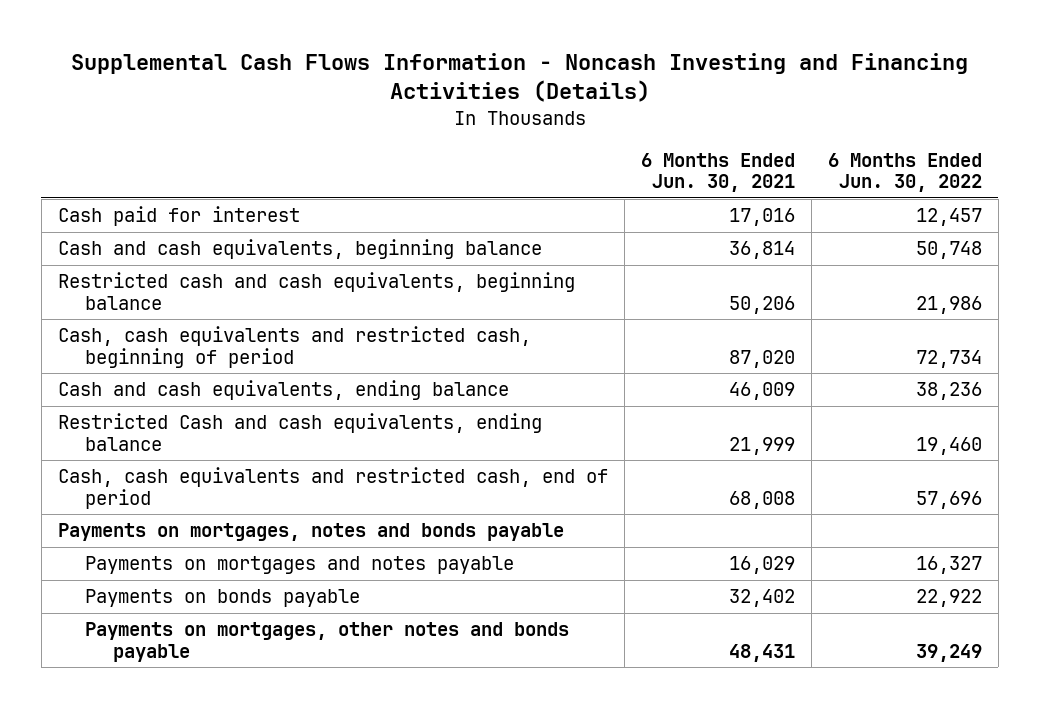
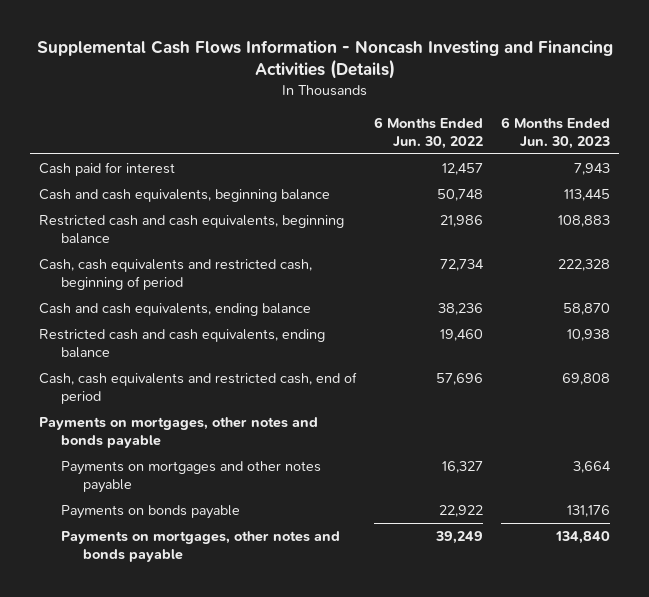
- | 6 Months Ended Jun. 30, 2021 | 6 Months Ended Jun. 30, 2022
+ | 6 Months Ended Jun. 30, 2022 | 6 Months Ended Jun. 30, 2023
- Restricted Cash and cash equivalents, ending balance | 21,999 | 19,460
+ Restricted cash and cash equivalents, ending balance | 19,460 | 10,938
- Payments on mortgages, notes and bonds payable
- Payments on mortgages and notes payable | 16,029 | 16,327
+ Payments on mortgages, other notes and bonds payable
+ Payments on mortgages and other notes payable | 16,327 | 3,664

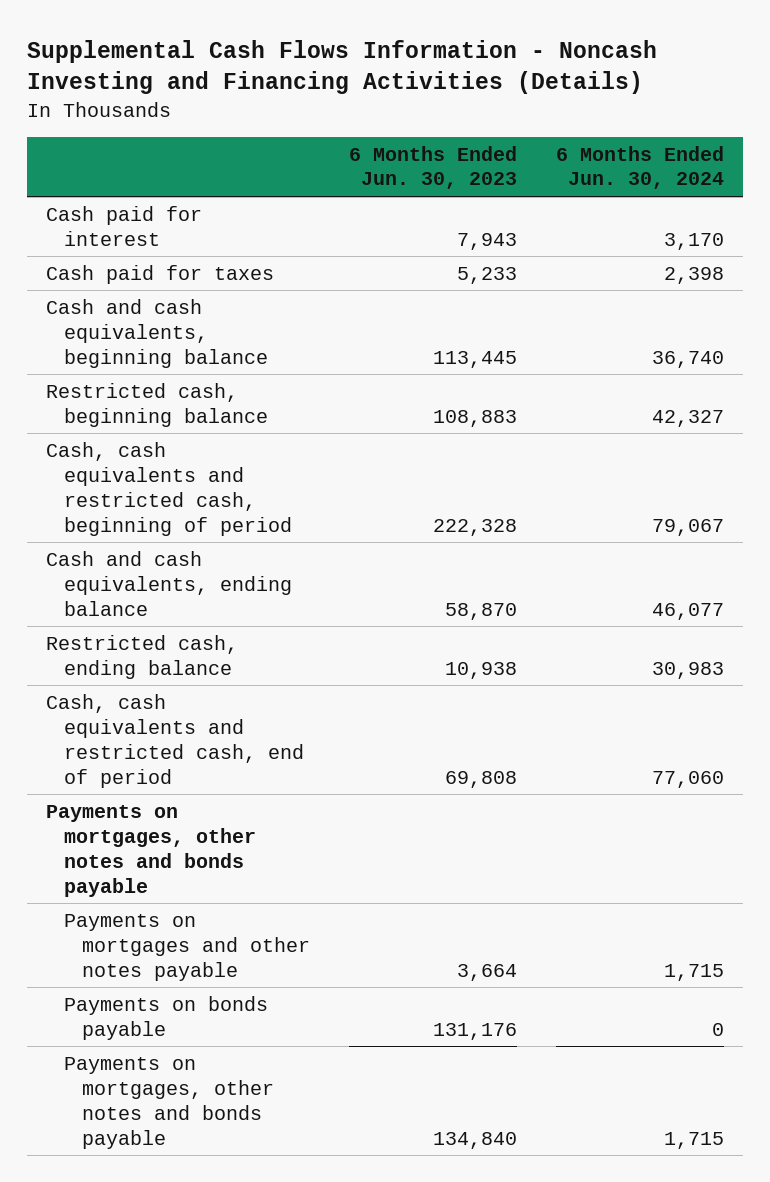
- | 6 Months Ended Jun. 30, 2022 | 6 Months Ended Jun. 30, 2023
+ | 6 Months Ended Jun. 30, 2023 | 6 Months Ended Jun. 30, 2024
+ Cash paid for taxes | 5,233 | 2,398
- Restricted cash and cash equivalents, beginning balance | 21,986 | 108,883
+ Restricted cash, beginning balance | 108,883 | 42,327
- Restricted cash and cash equivalents, ending balance | 19,460 | 10,938
+ Restricted cash, ending balance | 10,938 | 30,983

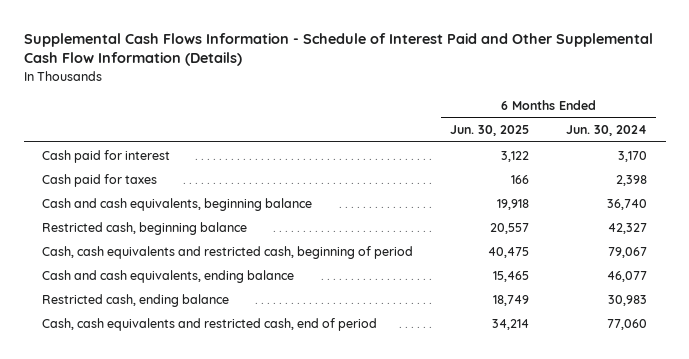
- Supplemental Cash Flows Information - Noncash Investing and Financing Activities (Details)
+ Supplemental Cash Flows Information - Schedule of Interest Paid and Other Supplemental Cash Flow Information (Details)
- | 6 Months Ended Jun. 30, 2023 | 6 Months Ended Jun. 30, 2024
+ | 6 Months Ended Jun. 30, 2025 | 6 Months Ended Jun. 30, 2024
- Payments on mortgages, other notes and bonds payable
- Payments on mortgages and other notes payable | 3,664 | 1,715
- Payments on bonds payable | 131,176 | 0
- Payments on mortgages, other notes and bonds payable | 134,840 | 1,715

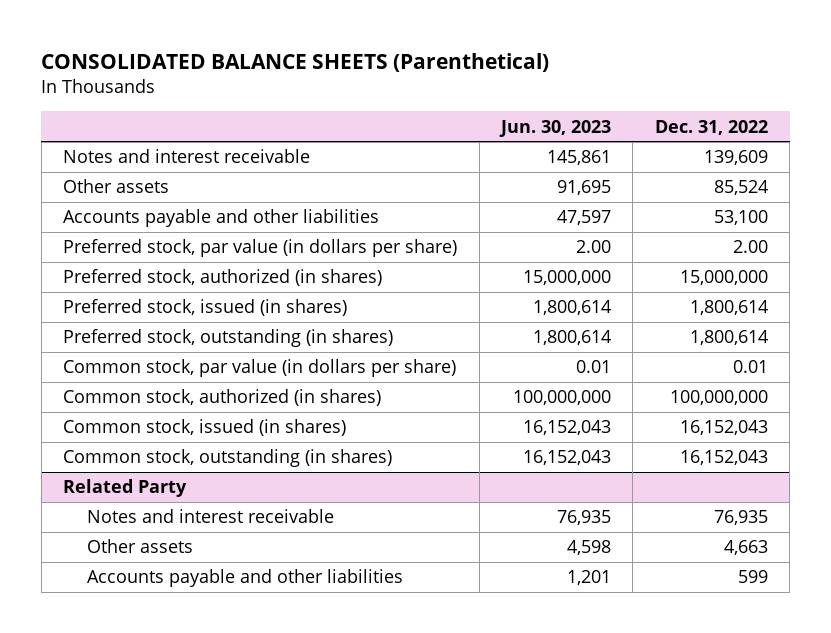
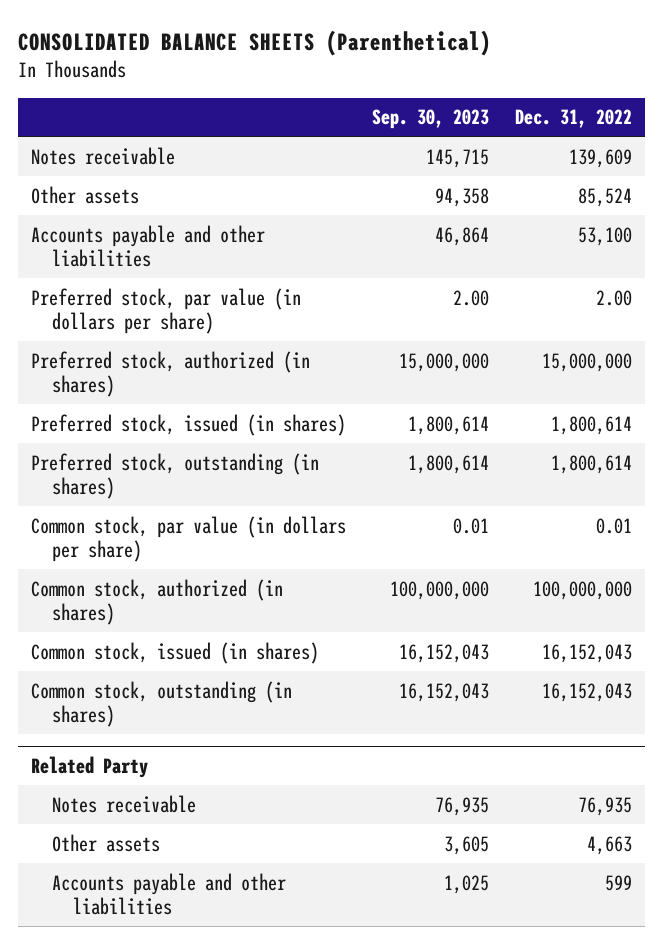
- | Jun. 30, 2023 | Dec. 31, 2022
+ | Sep. 30, 2023 | Dec. 31, 2022
- Notes and interest receivable | 145,861 | 139,609
+ Notes receivable | 145,715 | 139,609
@ Related Party
- Notes and interest receivable | 76,935 | 76,935
+ Notes receivable | 76,935 | 76,935

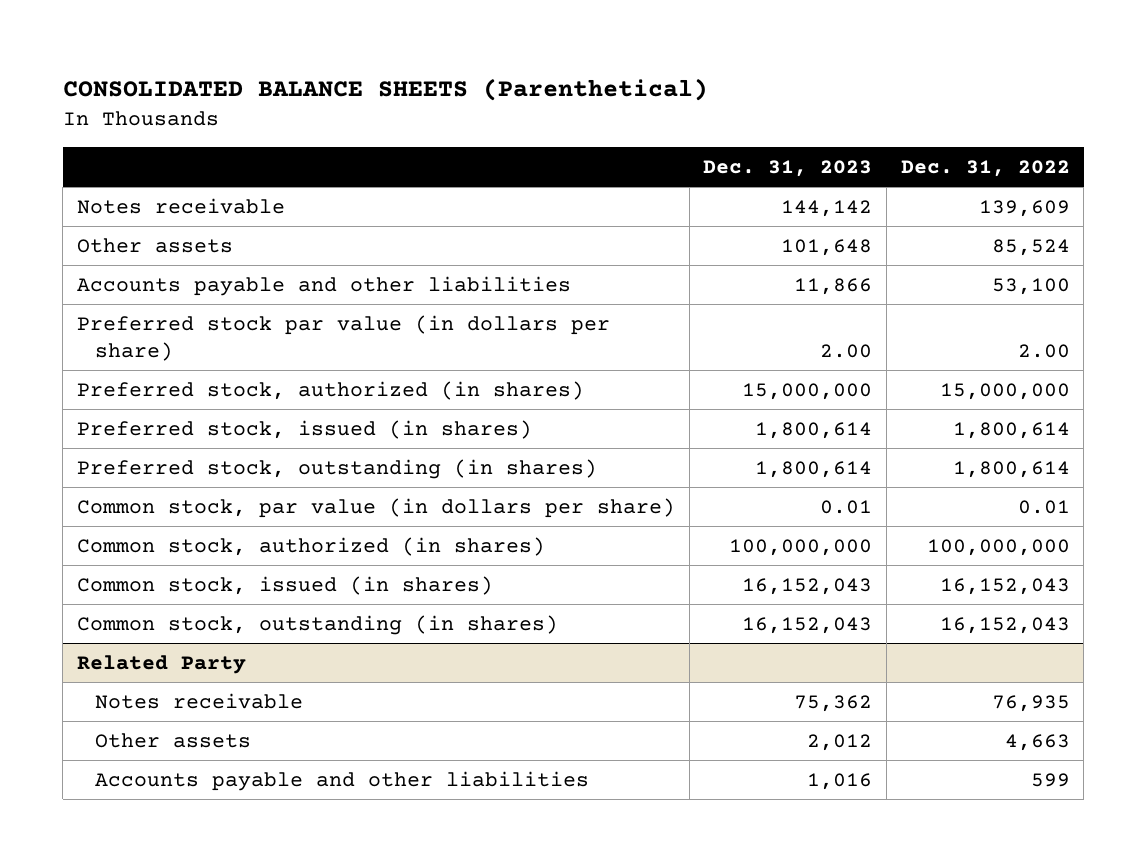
- | Sep. 30, 2023 | Dec. 31, 2022
+ | Dec. 31, 2023 | Dec. 31, 2022
- Preferred stock, par value (in dollars per share) | 2.00 | 2.00
+ Preferred stock par value (in dollars per share) | 2.00 | 2.00

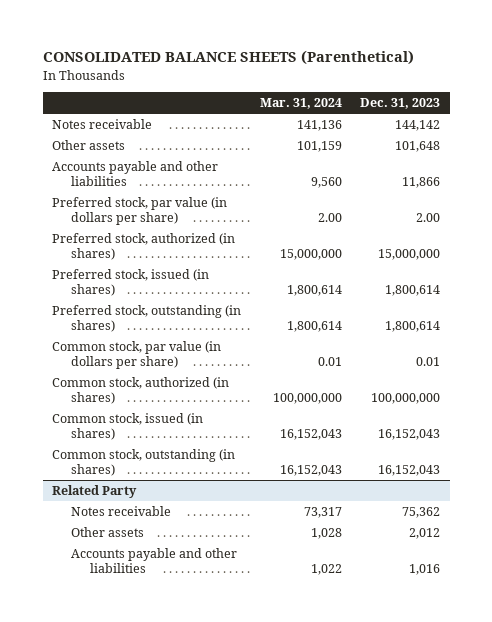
- | Dec. 31, 2023 | Dec. 31, 2022
+ | Mar. 31, 2024 | Dec. 31, 2023
- Preferred stock par value (in dollars per share) | 2.00 | 2.00
+ Preferred stock, par value (in dollars per share) | 2.00 | 2.00

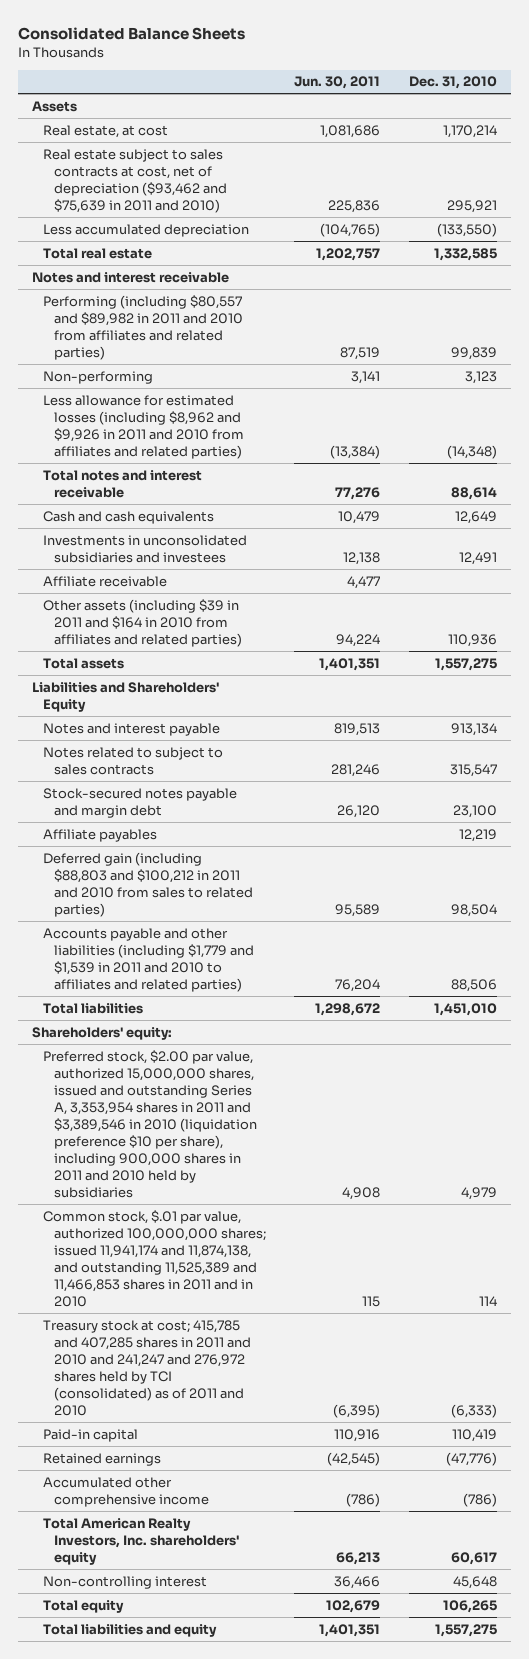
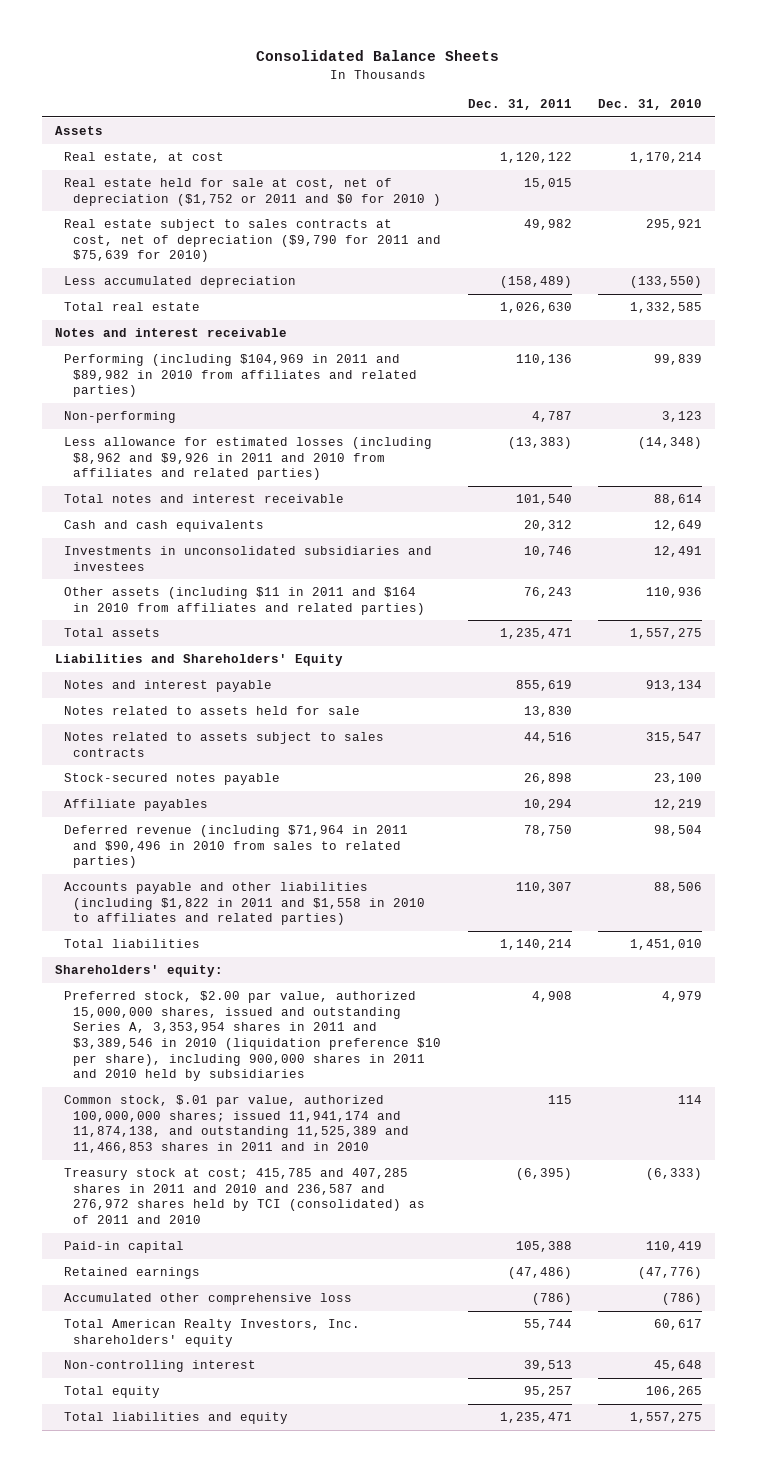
- | Jun. 30, 2011 | Dec. 31, 2010
+ | Dec. 31, 2011 | Dec. 31, 2010
- Real estate subject to sales contracts at cost, net of depreciation ($93,462 and $75,639 in 2011 and 2010) | 225,836 | 295,921
+ Real estate held for sale at cost, net of depreciation ($1,752 or 2011 and $0 for 2010 ) | 15,015 |
+ Real estate subject to sales contracts at cost, net of depreciation ($9,790 for 2011 and $75,639 for 2010) | 49,982 | 295,921
- Performing (including $80,557 and $89,982 in 2011 and 2010 from affiliates and related parties) | 87,519 | 99,839
+ Performing (including $104,969 in 2011 and $89,982 in 2010 from affiliates and related parties) | 110,136 | 99,839
- Affiliate receivable | 4,477 |
- Other assets (including $39 in 2011 and $164 in 2010 from affiliates and related parties) | 94,224 | 110,936
+ Other assets (including $11 in 2011 and $164 in 2010 from affiliates and related parties) | 76,243 | 110,936
- Notes related to subject to sales contracts | 281,246 | 315,547
- Stock-secured notes payable and margin debt | 26,120 | 23,100
+ Notes related to assets held for sale | 13,830 |
+ Notes related to assets subject to sales contracts | 44,516 | 315,547
+ Stock-secured notes payable | 26,898 | 23,100
- Deferred gain (including $88,803 and $100,212 in 2011 and 2010 from sales to related parties) | 95,589 | 98,504
- Accounts payable and other liabilities (including $1,779 and $1,539 in 2011 and 2010 to affiliates and related parties) | 76,204 | 88,506
+ Deferred revenue (including $71,964 in 2011 and $90,496 in 2010 from sales to related parties) | 78,750 | 98,504
+ Accounts payable and other liabilities (including $1,822 in 2011 and $1,558 in 2010 to affiliates and related parties) | 110,307 | 88,506
- Treasury stock at cost; 415,785 and 407,285 shares in 2011 and 2010 and 241,247 and 276,972 shares held by TCI (consolidated) as of 2011 and 2010 | (6,395) | (6,333)
+ Treasury stock at cost; 415,785 and 407,285 shares in 2011 and 2010 and 236,587 and 276,972 shares held by TCI (consolidated) as of 2011 and 2010 | (6,395) | (6,333)
- Accumulated other comprehensive income | (786) | (786)
+ Accumulated other comprehensive loss | (786) | (786)

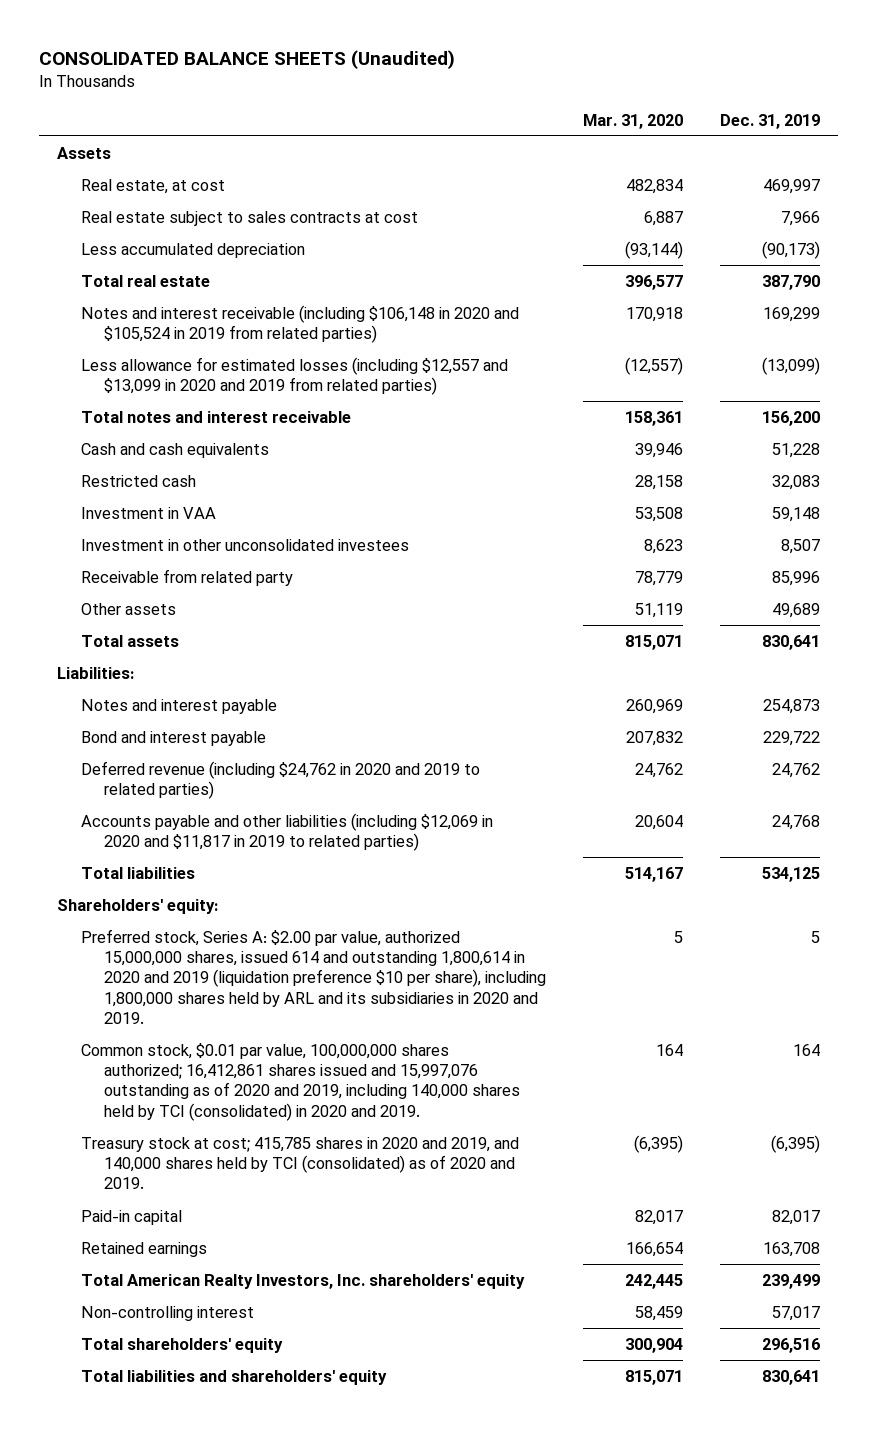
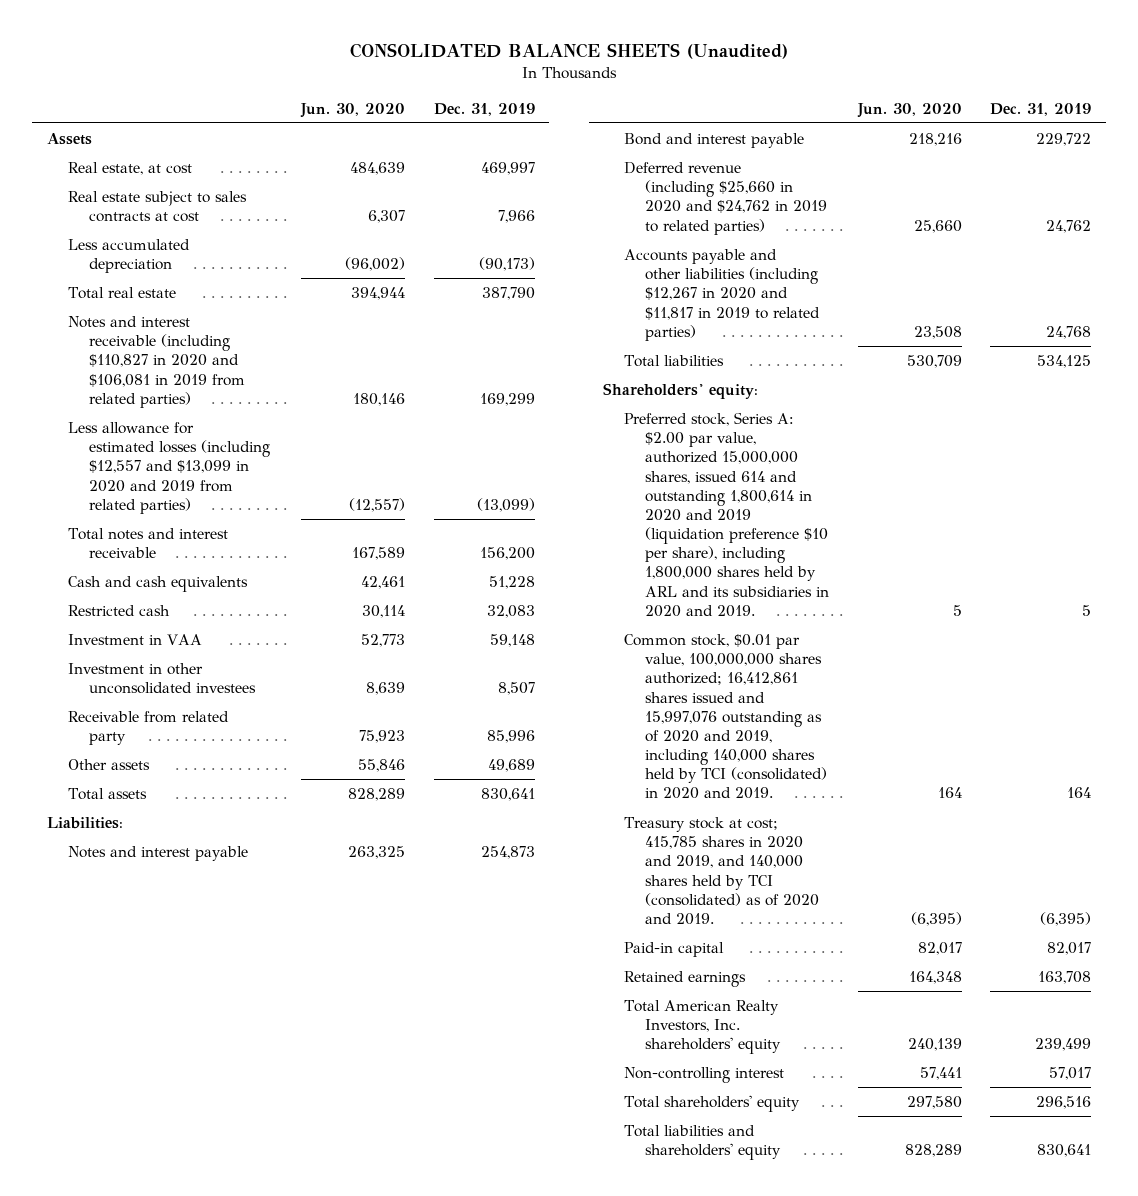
- | Mar. 31, 2020 | Dec. 31, 2019
+ | Jun. 30, 2020 | Dec. 31, 2019
- Notes and interest receivable (including $106,148 in 2020 and $105,524 in 2019 from related parties) | 170,918 | 169,299
+ Notes and interest receivable (including $110,827 in 2020 and $106,081 in 2019 from related parties) | 180,146 | 169,299
- Deferred revenue (including $24,762 in 2020 and 2019 to related parties) | 24,762 | 24,762
- Accounts payable and other liabilities (including $12,069 in 2020 and $11,817 in 2019 to related parties) | 20,604 | 24,768
+ Deferred revenue (including $25,660 in 2020 and $24,762 in 2019 to related parties) | 25,660 | 24,762
+ Accounts payable and other liabilities (including $12,267 in 2020 and $11,817 in 2019 to related parties) | 23,508 | 24,768

